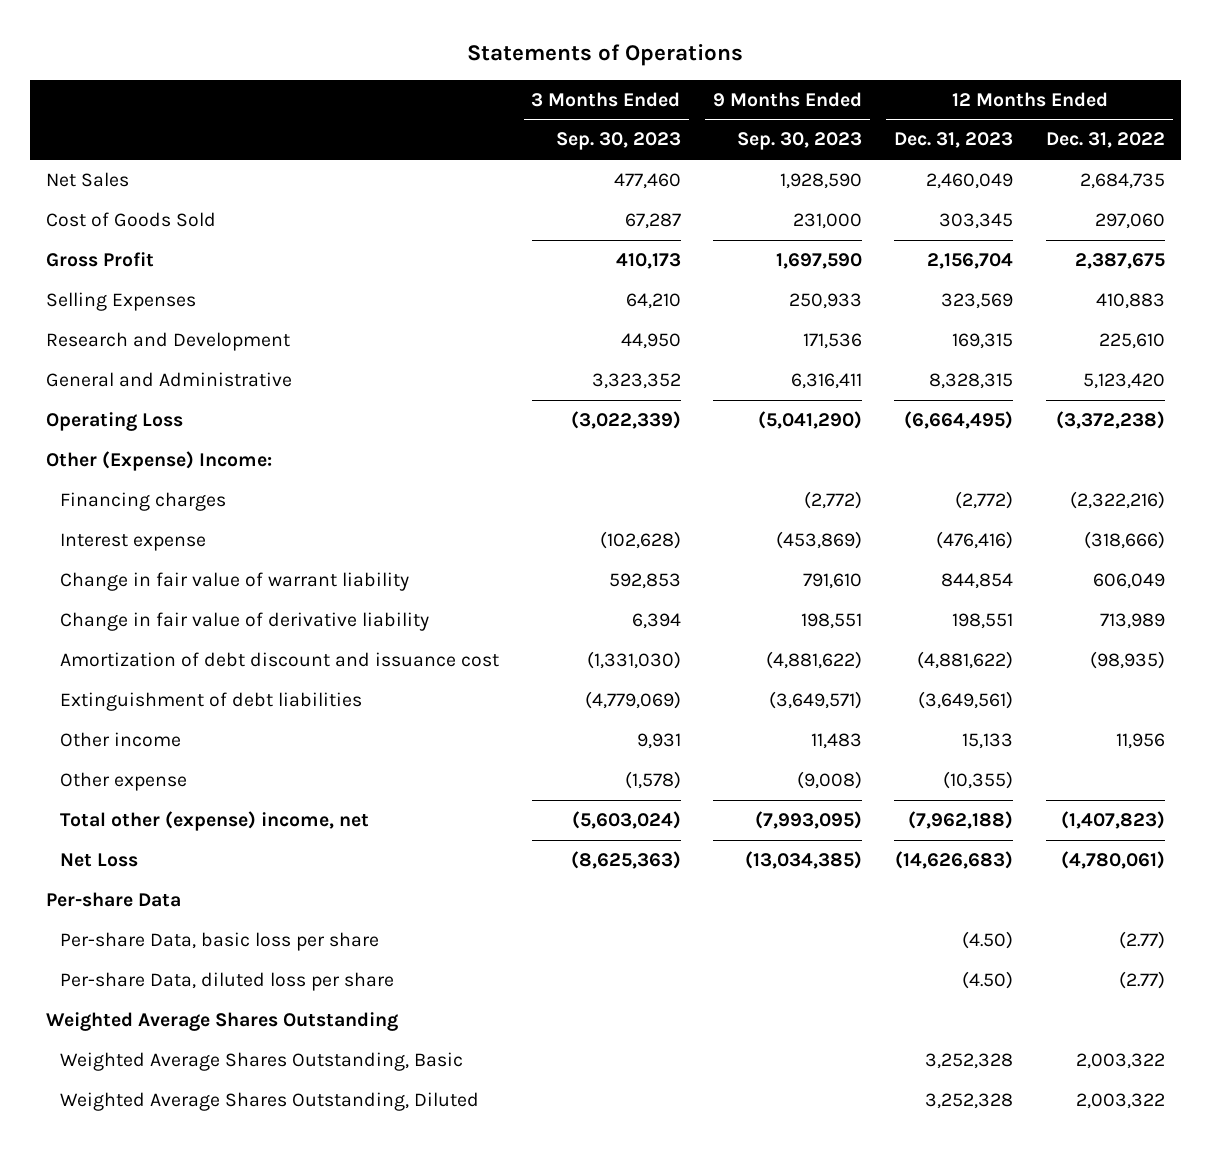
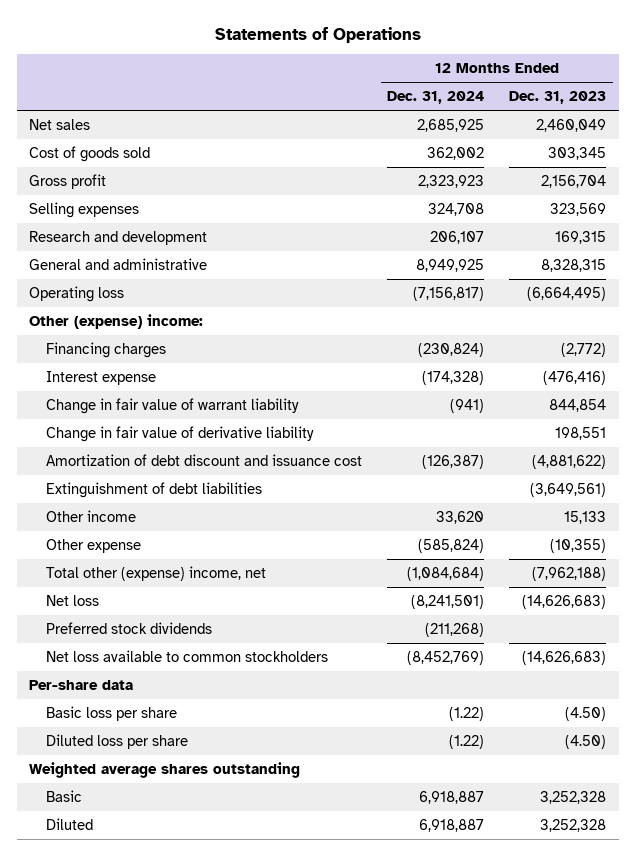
- | 3 Months Ended Sep. 30, 2023 | 9 Months Ended Sep. 30, 2023 | 12 Months Ended Dec. 31, 2023 | 12 Months Ended Dec. 31, 2022
+ | 12 Months Ended Dec. 31, 2024 | 12 Months Ended Dec. 31, 2023
- Net Sales | 477,460 | 1,928,590 | 2,460,049 | 2,684,735
- Cost of Goods Sold | 67,287 | 231,000 | 303,345 | 297,060
- Gross Profit | 410,173 | 1,697,590 | 2,156,704 | 2,387,675
- Selling Expenses | 64,210 | 250,933 | 323,569 | 410,883
- Research and Development | 44,950 | 171,536 | 169,315 | 225,610
- General and Administrative | 3,323,352 | 6,316,411 | 8,328,315 | 5,123,420
- Operating Loss | (3,022,339) | (5,041,290) | (6,664,495) | (3,372,238)
- Other (Expense) Income:
+ Net sales | 2,685,925 | 2,460,049
+ Cost of goods sold | 362,002 | 303,345
+ Gross profit | 2,323,923 | 2,156,704
+ Selling expenses | 324,708 | 323,569
+ Research and development | 206,107 | 169,315
+ General and administrative | 8,949,925 | 8,328,315
+ Operating loss | (7,156,817) | (6,664,495)
+ Other (expense) income:
- Net Loss | (8,625,363) | (13,034,385) | (14,626,683) | (4,780,061)
- Per-share Data
- Per-share Data, basic loss per share | | | (4.50) | (2.77)
- Per-share Data, diluted loss per share | | | (4.50) | (2.77)
- Weighted Average Shares Outstanding
- Weighted Average Shares Outstanding, Basic | | | 3,252,328 | 2,003,322
- Weighted Average Shares Outstanding, Diluted | | | 3,252,328 | 2,003,322
+ Net loss | (8,241,501) | (14,626,683)
+ Preferred stock dividends | (211,268) |
+ Net loss available to common stockholders | (8,452,769) | (14,626,683)
+ Per-share data
+ Basic loss per share | (1.22) | (4.50)
+ Diluted loss per share | (1.22) | (4.50)
+ Weighted average shares outstanding
+ Basic | 6,918,887 | 3,252,328
+ Diluted | 6,918,887 | 3,252,328

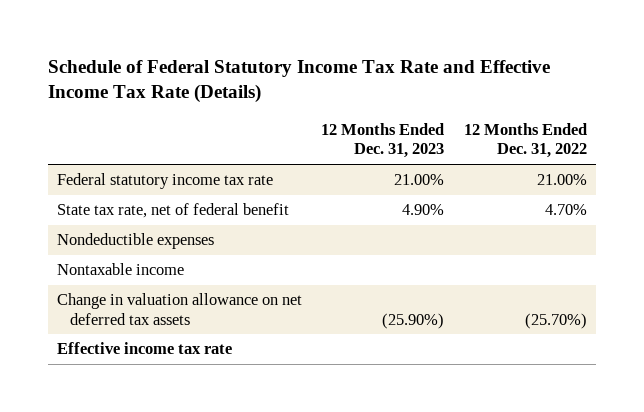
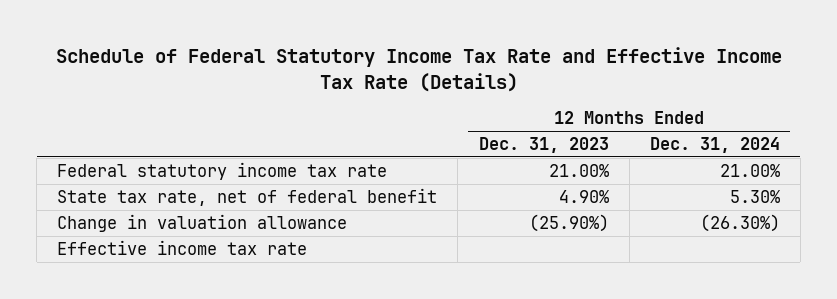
- | 12 Months Ended Dec. 31, 2023 | 12 Months Ended Dec. 31, 2022
+ | 12 Months Ended Dec. 31, 2023 | 12 Months Ended Dec. 31, 2024
- Nondeductible expenses
- Nontaxable income
- Change in valuation allowance on net deferred tax assets | (25.90%) | (25.70%)
+ Change in valuation allowance | (25.90%) | (26.30%)

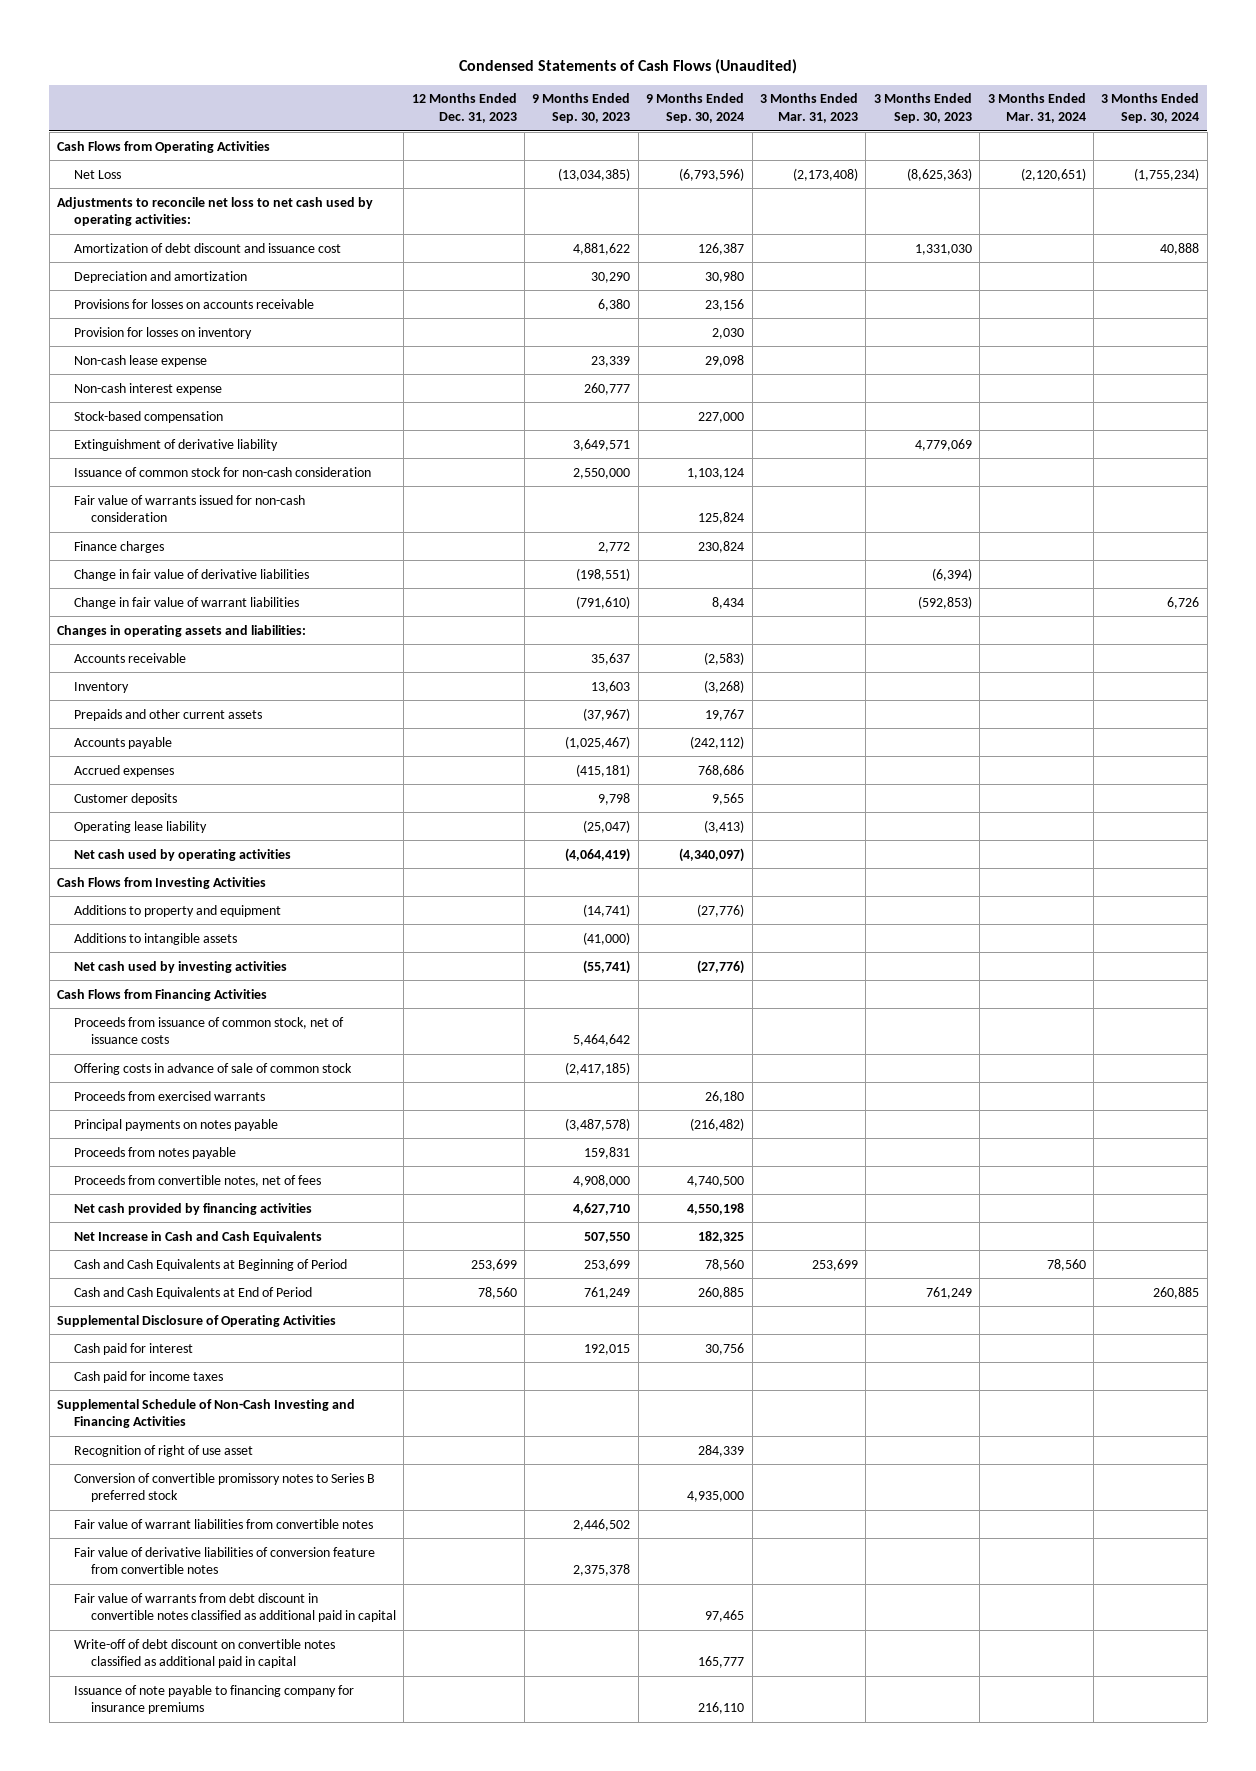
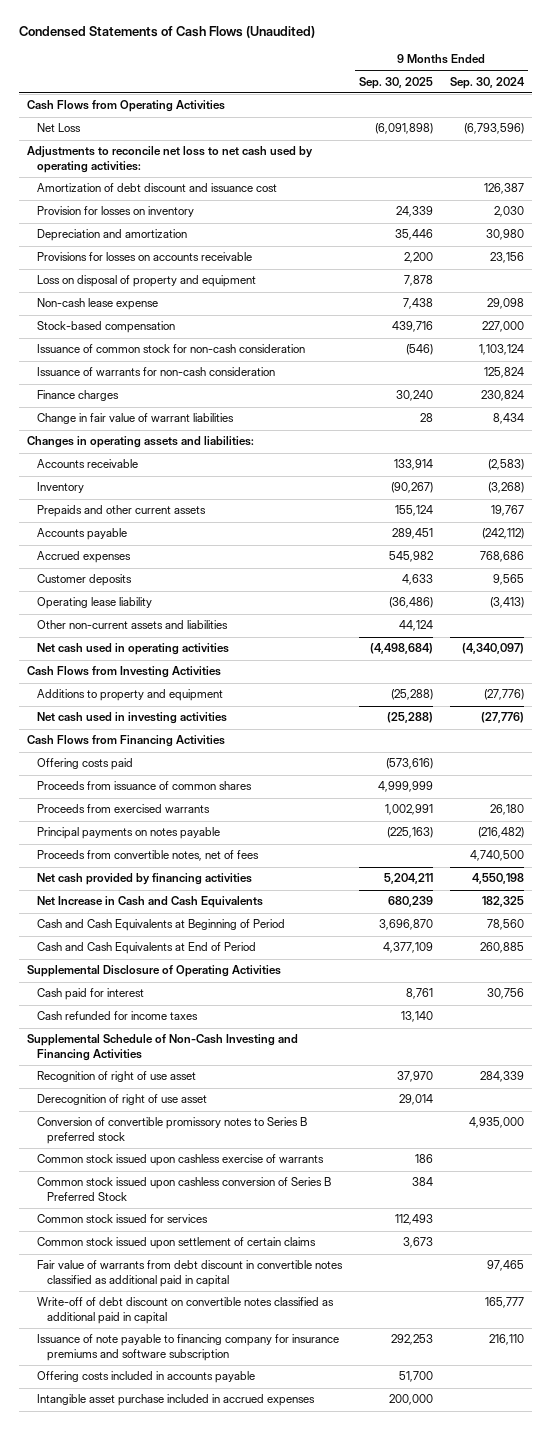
- | 12 Months Ended Dec. 31, 2023 | 9 Months Ended Sep. 30, 2023 | 9 Months Ended Sep. 30, 2024 | 3 Months Ended Mar. 31, 2023 | 3 Months Ended Sep. 30, 2023 | 3 Months Ended Mar. 31, 2024 | 3 Months Ended Sep. 30, 2024
+ | 9 Months Ended Sep. 30, 2025 | 9 Months Ended Sep. 30, 2024
moved up: Provision for losses on inventory | 24,339 | 2,030
+ Loss on disposal of property and equipment | 7,878 |
- Non-cash interest expense | | 260,777 | | | | |
- Extinguishment of derivative liability | | 3,649,571 | | | 4,779,069 | |
- Fair value of warrants issued for non-cash consideration | | | 125,824 | | | |
+ Issuance of warrants for non-cash consideration | | 125,824
- Change in fair value of derivative liabilities | | (198,551) | | | (6,394) | |
- Net cash used by operating activities | | (4,064,419) | (4,340,097) | | | |
+ Other non-current assets and liabilities | 44,124 |
+ Net cash used in operating activities | (4,498,684) | (4,340,097)
- Additions to intangible assets | | (41,000) | | | | |
- Net cash used by investing activities | | (55,741) | (27,776) | | | |
+ Net cash used in investing activities | (25,288) | (27,776)
- Proceeds from issuance of common stock, net of issuance costs | | 5,464,642 | | | | |
- Offering costs in advance of sale of common stock | | (2,417,185) | | | | |
+ Offering costs paid | (573,616) |
+ Proceeds from issuance of common shares | 4,999,999 |
- Proceeds from notes payable | | 159,831 | | | | |
- Cash paid for income taxes
+ Cash refunded for income taxes | 13,140 |
+ Derecognition of right of use asset | 29,014 |
- Fair value of warrant liabilities from convertible notes | | 2,446,502 | | | | |
- Fair value of derivative liabilities of conversion feature from convertible notes | | 2,375,378 | | | | |
+ Common stock issued upon cashless exercise of warrants | 186 |
+ Common stock issued upon cashless conversion of Series B Preferred Stock | 384 |
+ Common stock issued for services | 112,493 |
+ Common stock issued upon settlement of certain claims | 3,673 |
- Issuance of note payable to financing company for insurance premiums | | | 216,110 | | | |
+ Issuance of note payable to financing company for insurance premiums and software subscription | 292,253 | 216,110
+ Offering costs included in accounts payable | 51,700 |
+ Intangible asset purchase included in accrued expenses | 200,000 |

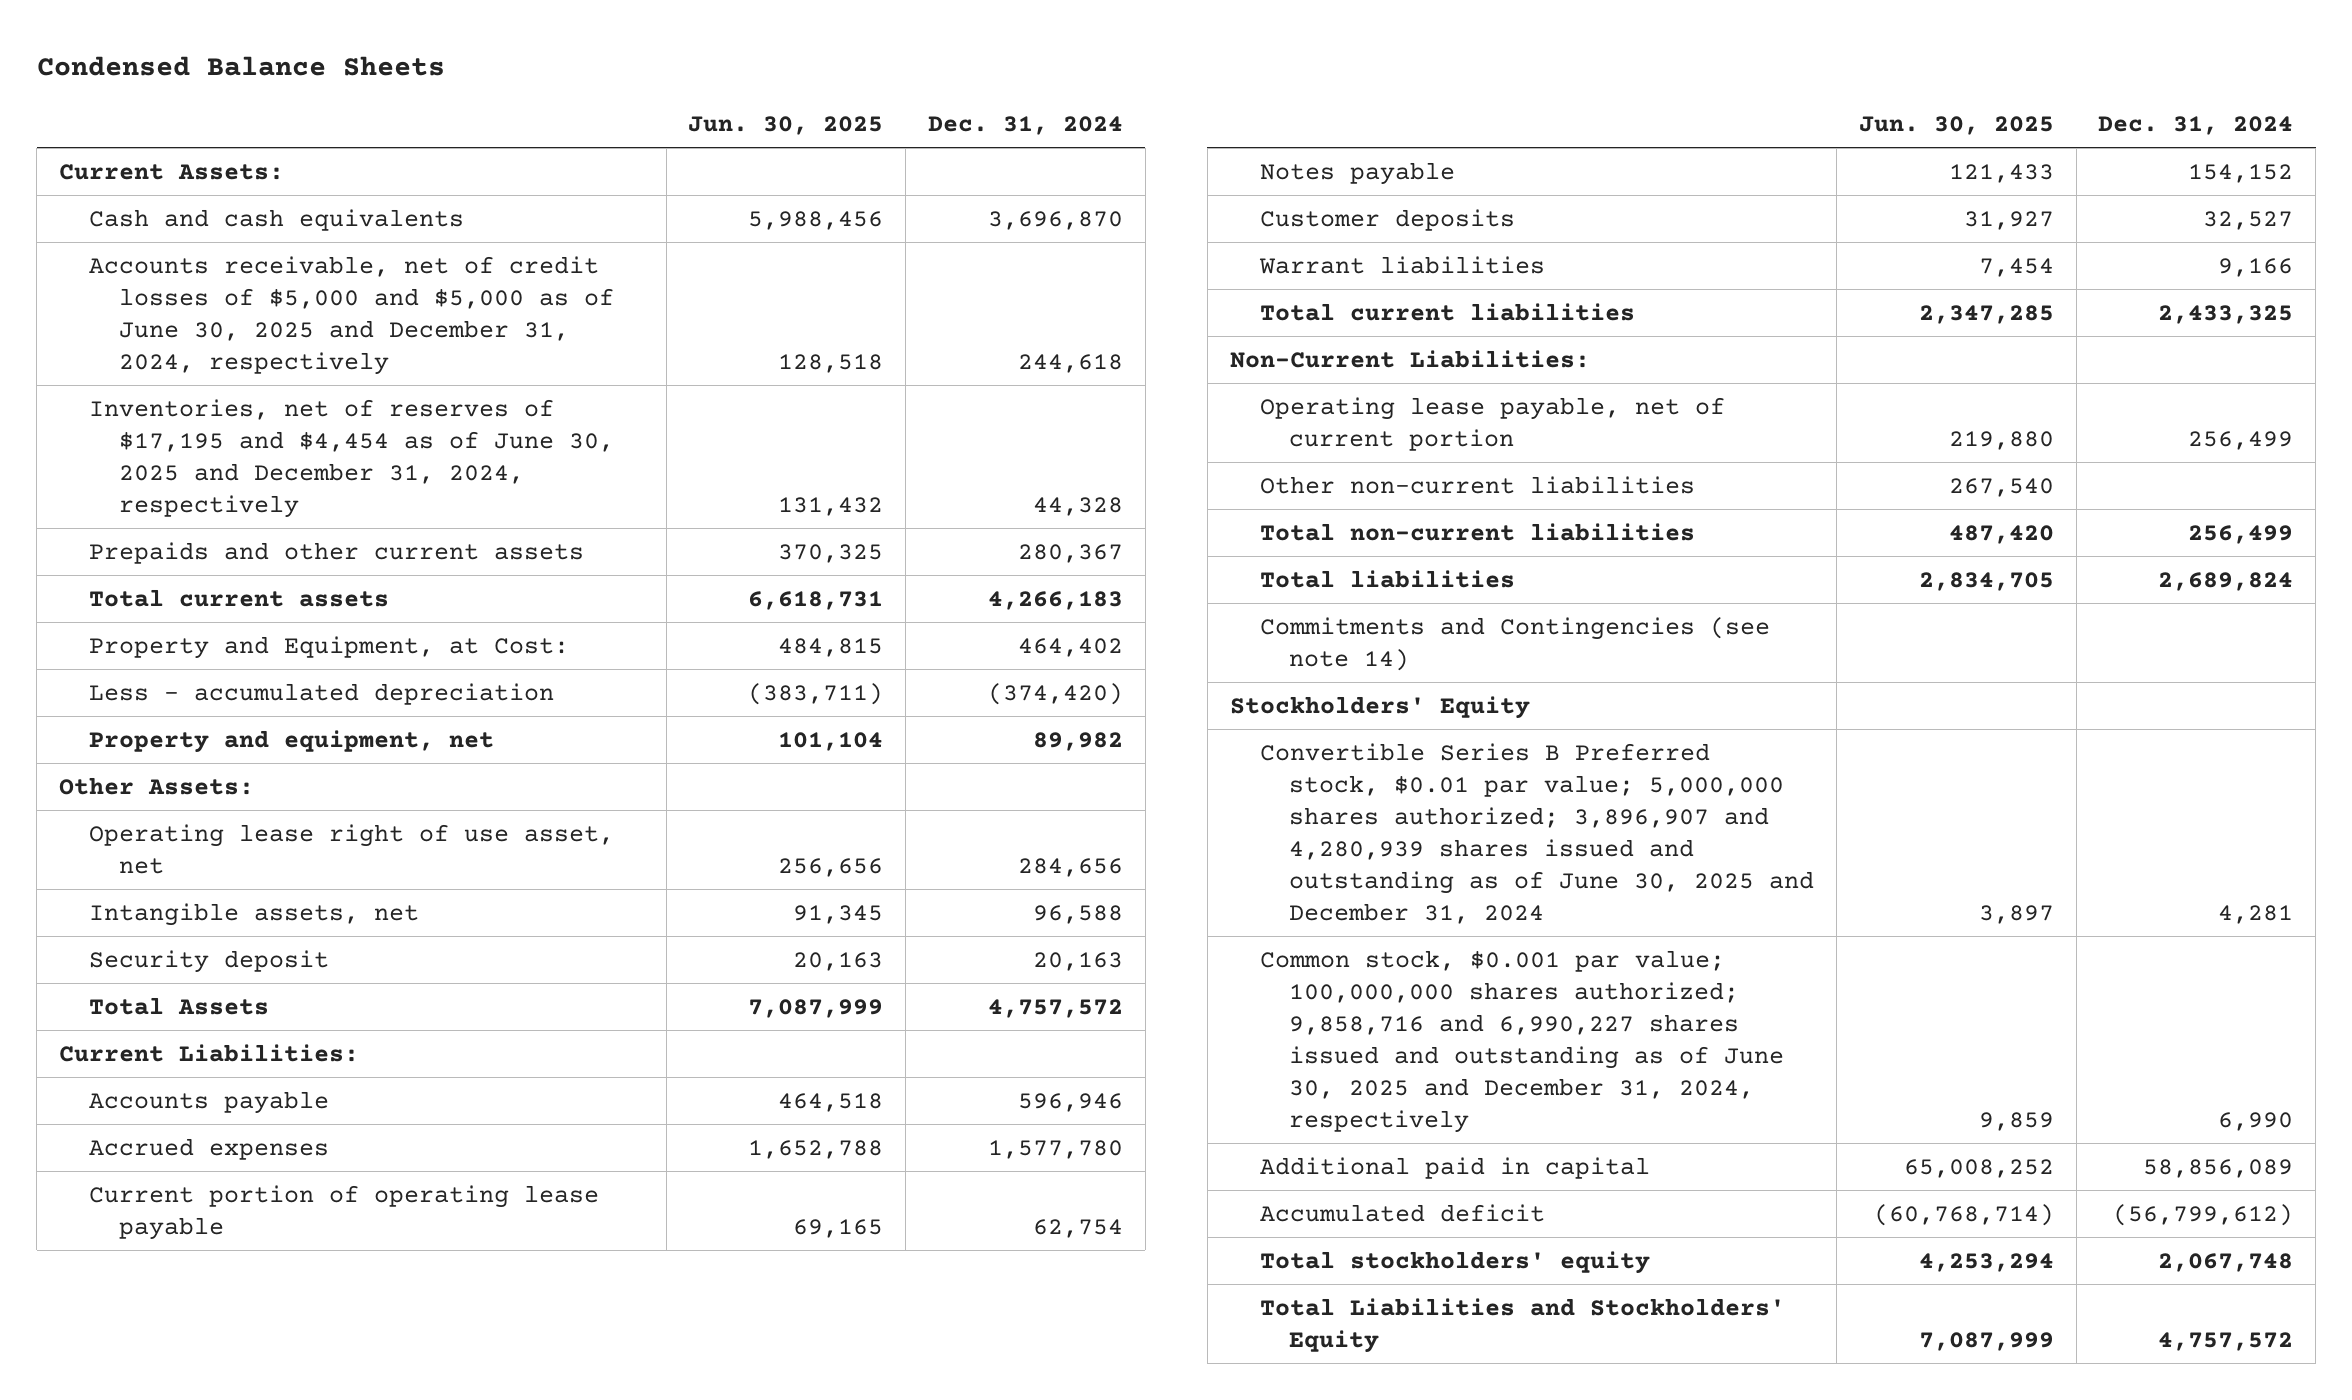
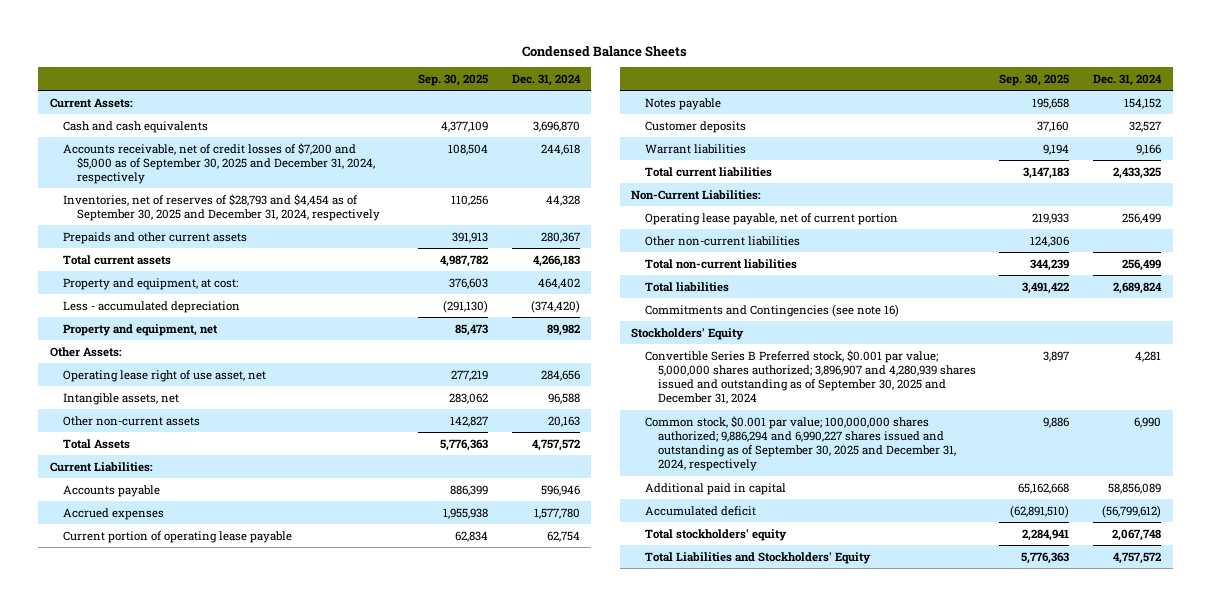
- | Jun. 30, 2025 | Dec. 31, 2024
+ | Sep. 30, 2025 | Dec. 31, 2024
- Accounts receivable, net of credit losses of $5,000 and $5,000 as of June 30, 2025 and December 31, 2024, respectively | 128,518 | 244,618
- Inventories, net of reserves of $17,195 and $4,454 as of June 30, 2025 and December 31, 2024, respectively | 131,432 | 44,328
+ Accounts receivable, net of credit losses of $7,200 and $5,000 as of September 30, 2025 and December 31, 2024, respectively | 108,504 | 244,618
+ Inventories, net of reserves of $28,793 and $4,454 as of September 30, 2025 and December 31, 2024, respectively | 110,256 | 44,328
- Property and Equipment, at Cost: | 484,815 | 464,402
+ Property and equipment, at cost: | 376,603 | 464,402
- Security deposit | 20,163 | 20,163
+ Other non-current assets | 142,827 | 20,163
- Commitments and Contingencies (see note 14)
+ Commitments and Contingencies (see note 16)
- Convertible Series B Preferred stock, $0.01 par value; 5,000,000 shares authorized; 3,896,907 and 4,280,939 shares issued and outstanding as of June 30, 2025 and December 31, 2024 | 3,897 | 4,281
- Common stock, $0.001 par value; 100,000,000 shares authorized; 9,858,716 and 6,990,227 shares issued and outstanding as of June 30, 2025 and December 31, 2024, respectively | 9,859 | 6,990
+ Convertible Series B Preferred stock, $0.001 par value; 5,000,000 shares authorized; 3,896,907 and 4,280,939 shares issued and outstanding as of September 30, 2025 and December 31, 2024 | 3,897 | 4,281
+ Common stock, $0.001 par value; 100,000,000 shares authorized; 9,886,294 and 6,990,227 shares issued and outstanding as of September 30, 2025 and December 31, 2024, respectively | 9,886 | 6,990

